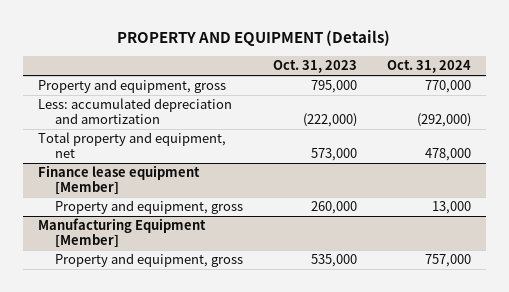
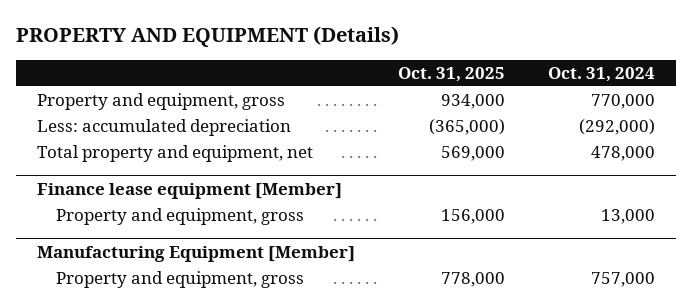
- | Oct. 31, 2023 | Oct. 31, 2024
+ | Oct. 31, 2025 | Oct. 31, 2024
- Less: accumulated depreciation and amortization | (222,000) | (292,000)
+ Less: accumulated depreciation | (365,000) | (292,000)

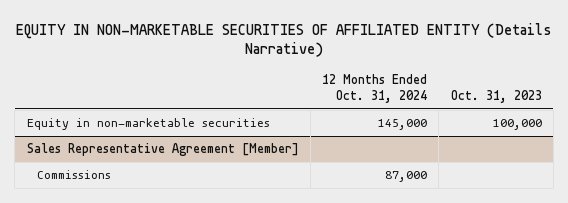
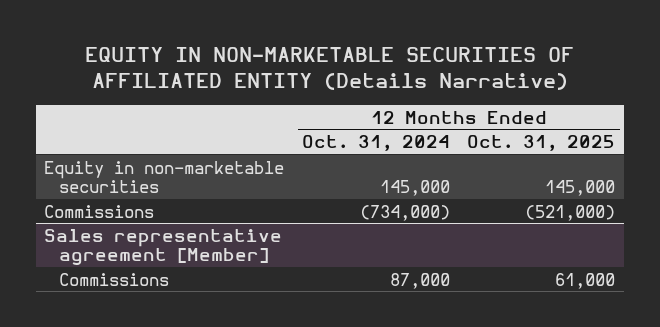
- | 12 Months Ended Oct. 31, 2024 | Oct. 31, 2023
+ | 12 Months Ended Oct. 31, 2024 | 12 Months Ended Oct. 31, 2025
- Sales Representative Agreement [Member]
+ Commissions | (734,000) | (521,000)
+ Sales representative agreement [Member]

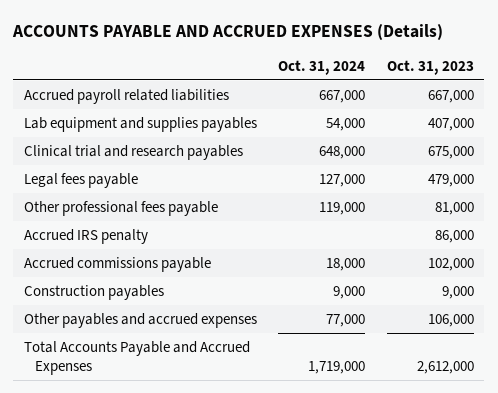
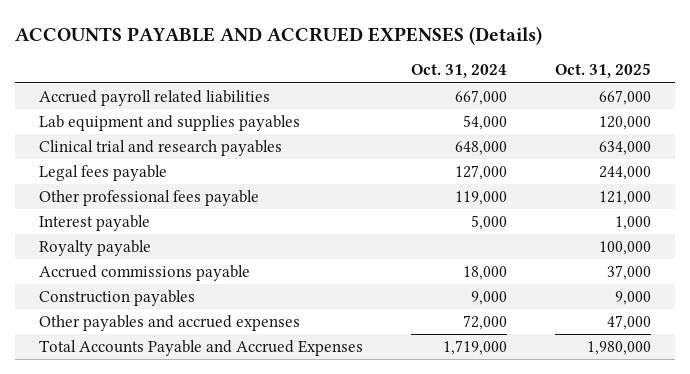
- | Oct. 31, 2024 | Oct. 31, 2023
+ | Oct. 31, 2024 | Oct. 31, 2025
- Accrued IRS penalty | | 86,000
+ Interest payable | 5,000 | 1,000
+ Royalty payable | | 100,000
- Other payables and accrued expenses | 77,000 | 106,000
+ Other payables and accrued expenses | 72,000 | 47,000

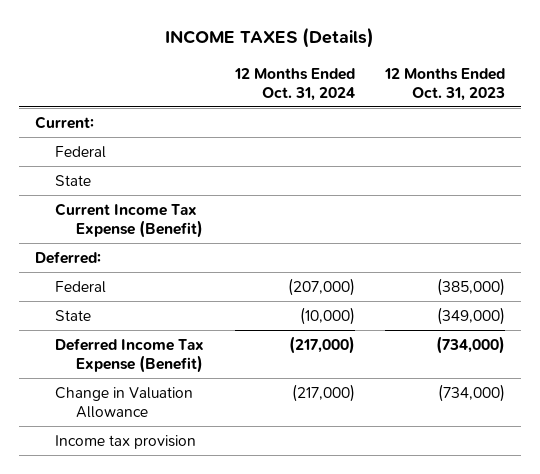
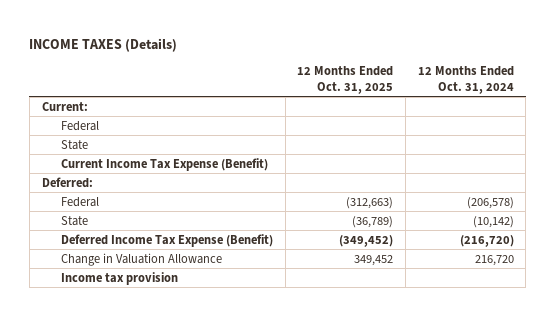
- | 12 Months Ended Oct. 31, 2024 | 12 Months Ended Oct. 31, 2023
+ | 12 Months Ended Oct. 31, 2025 | 12 Months Ended Oct. 31, 2024
- Federal | (207,000) | (385,000)
- State | (10,000) | (349,000)
- Deferred Income Tax Expense (Benefit) | (217,000) | (734,000)
- Change in Valuation Allowance | (217,000) | (734,000)
+ Federal | (312,663) | (206,578)
+ State | (36,789) | (10,142)
+ Deferred Income Tax Expense (Benefit) | (349,452) | (216,720)
+ Change in Valuation Allowance | 349,452 | 216,720

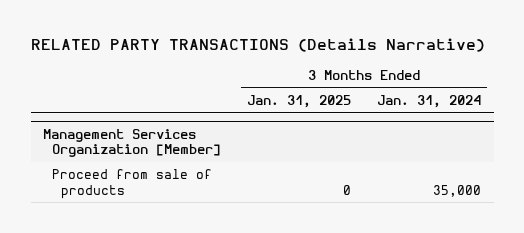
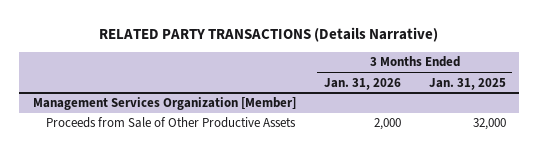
- | 3 Months Ended Jan. 31, 2025 | 3 Months Ended Jan. 31, 2024
+ | 3 Months Ended Jan. 31, 2026 | 3 Months Ended Jan. 31, 2025
@ Management Services Organization [Member]
- Proceed from sale of products | 0 | 35,000
+ Proceeds from Sale of Other Productive Assets | 2,000 | 32,000

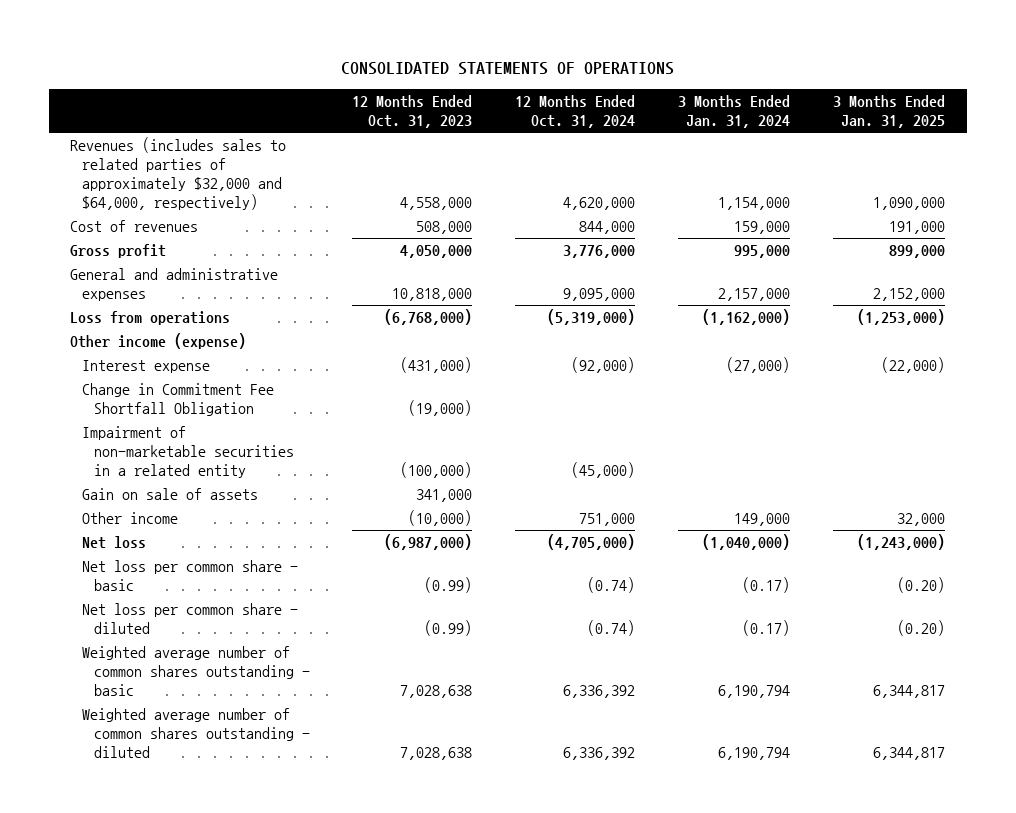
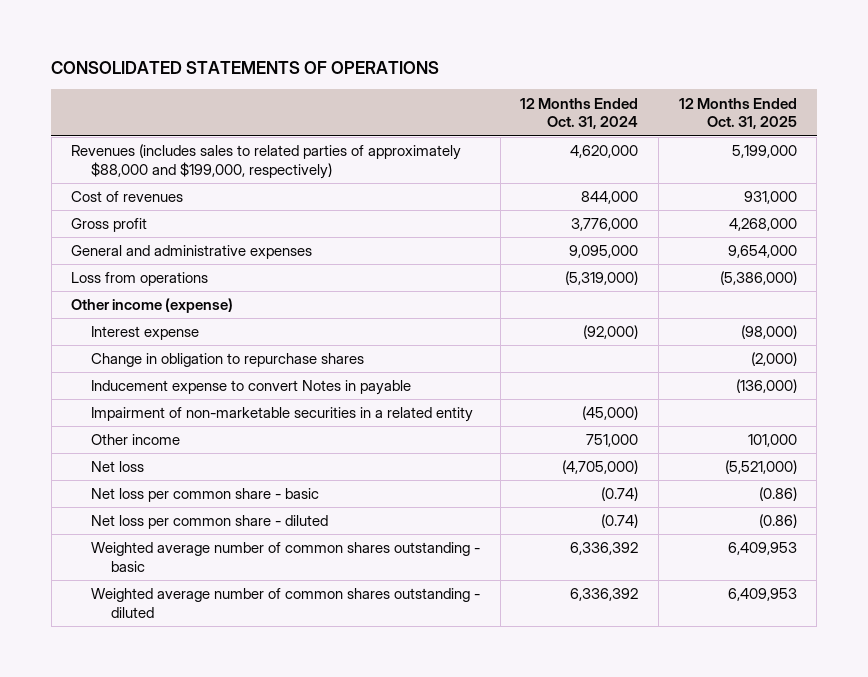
- | 12 Months Ended Oct. 31, 2023 | 12 Months Ended Oct. 31, 2024 | 3 Months Ended Jan. 31, 2024 | 3 Months Ended Jan. 31, 2025
+ | 12 Months Ended Oct. 31, 2024 | 12 Months Ended Oct. 31, 2025
- Revenues (includes sales to related parties of approximately $32,000 and $64,000, respectively) | 4,558,000 | 4,620,000 | 1,154,000 | 1,090,000
+ Revenues (includes sales to related parties of approximately $88,000 and $199,000, respectively) | 4,620,000 | 5,199,000
- Change in Commitment Fee Shortfall Obligation | (19,000) | | |
+ Change in obligation to repurchase shares | | (2,000)
+ Inducement expense to convert Notes in payable | | (136,000)
- Gain on sale of assets | 341,000 | | |

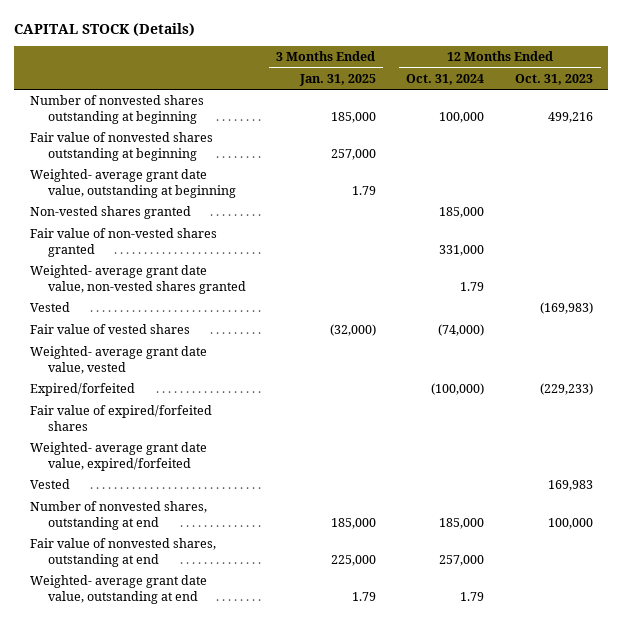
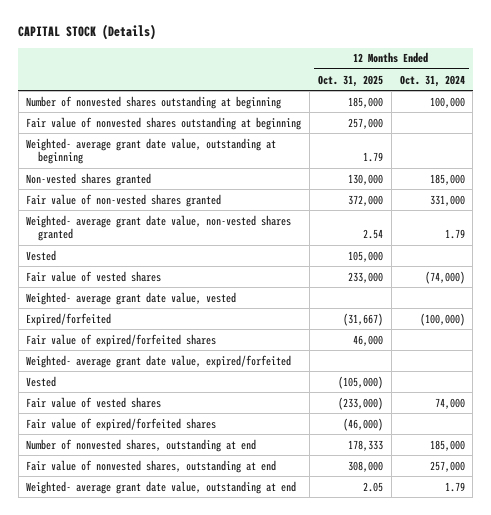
- | 3 Months Ended Jan. 31, 2025 | 12 Months Ended Oct. 31, 2024 | 12 Months Ended Oct. 31, 2023
+ | 12 Months Ended Oct. 31, 2025 | 12 Months Ended Oct. 31, 2024
+ Fair value of vested shares | (233,000) | 74,000
+ Fair value of expired/forfeited shares | (46,000) |

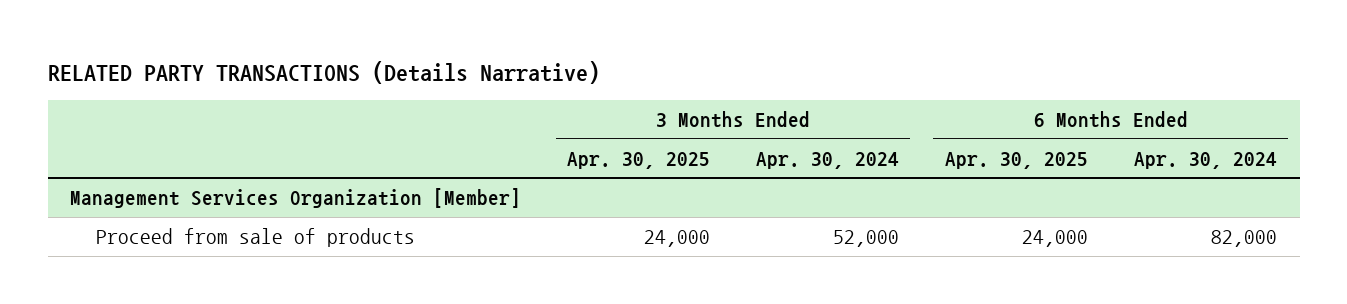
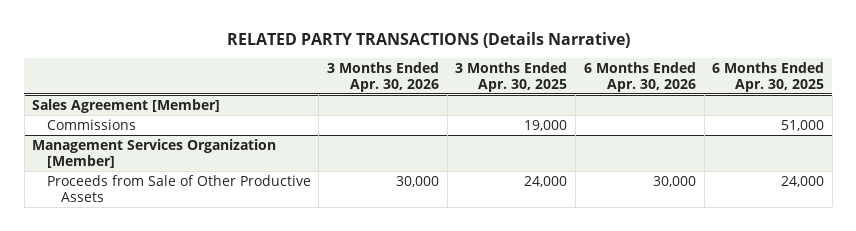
- | 3 Months Ended Apr. 30, 2025 | 3 Months Ended Apr. 30, 2024 | 6 Months Ended Apr. 30, 2025 | 6 Months Ended Apr. 30, 2024
+ | 3 Months Ended Apr. 30, 2026 | 3 Months Ended Apr. 30, 2025 | 6 Months Ended Apr. 30, 2026 | 6 Months Ended Apr. 30, 2025
+ Sales Agreement [Member]
+ Commissions | | 19,000 | | 51,000
@ Management Services Organization [Member]
- Proceed from sale of products | 24,000 | 52,000 | 24,000 | 82,000
+ Proceeds from Sale of Other Productive Assets | 30,000 | 24,000 | 30,000 | 24,000

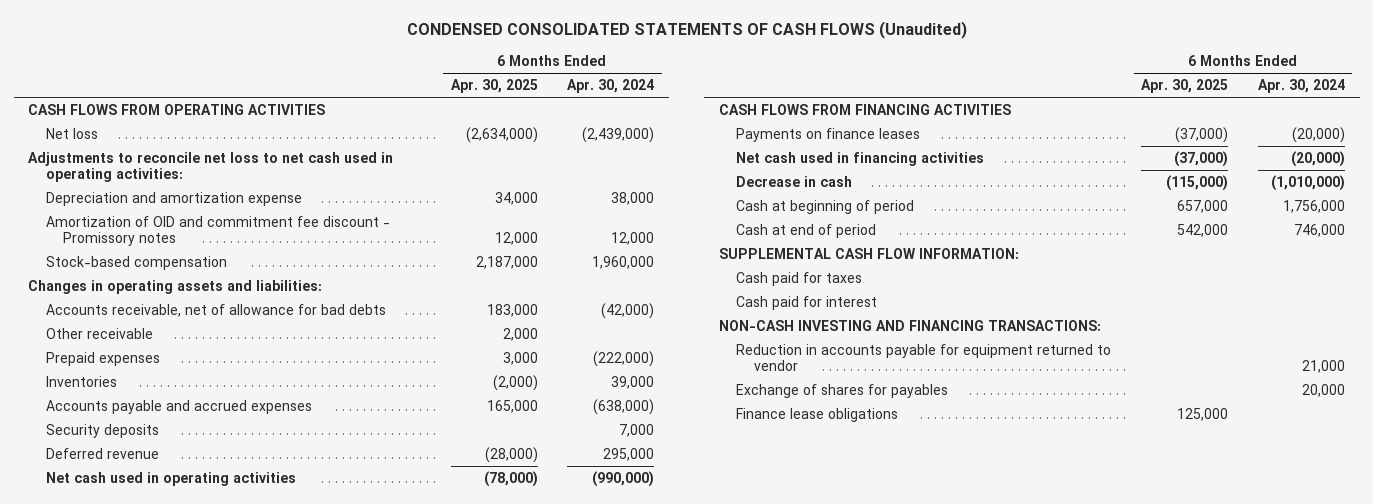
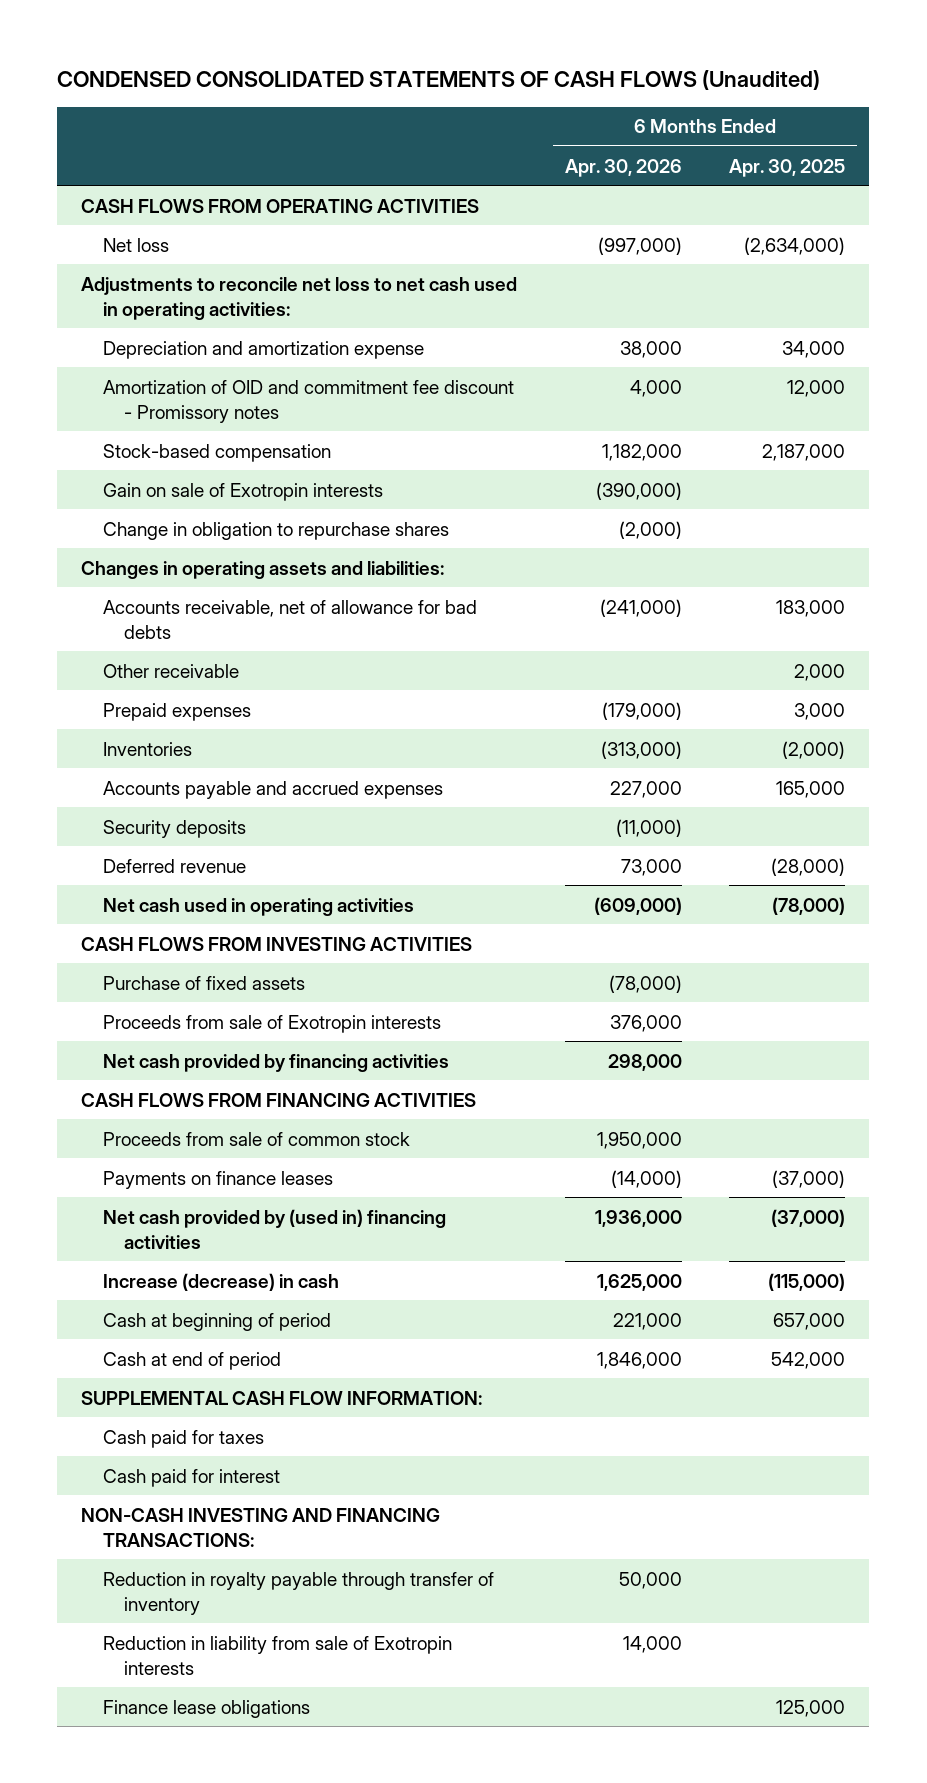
- | 6 Months Ended Apr. 30, 2025 | 6 Months Ended Apr. 30, 2024
+ | 6 Months Ended Apr. 30, 2026 | 6 Months Ended Apr. 30, 2025
+ Gain on sale of Exotropin interests | (390,000) |
+ Change in obligation to repurchase shares | (2,000) |
+ CASH FLOWS FROM INVESTING ACTIVITIES
+ Purchase of fixed assets | (78,000) |
+ Proceeds from sale of Exotropin interests | 376,000 |
+ Net cash provided by financing activities | 298,000 |
+ Proceeds from sale of common stock | 1,950,000 |
- Net cash used in financing activities | (37,000) | (20,000)
- Decrease in cash | (115,000) | (1,010,000)
+ Net cash provided by (used in) financing activities | 1,936,000 | (37,000)
+ Increase (decrease) in cash | 1,625,000 | (115,000)
- Reduction in accounts payable for equipment returned to vendor | | 21,000
- Exchange of shares for payables | | 20,000
+ Reduction in royalty payable through transfer of inventory | 50,000 |
+ Reduction in liability from sale of Exotropin interests | 14,000 |

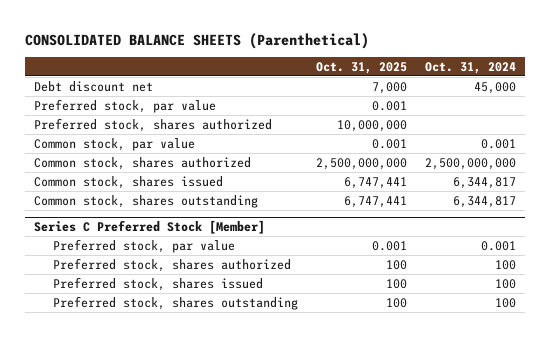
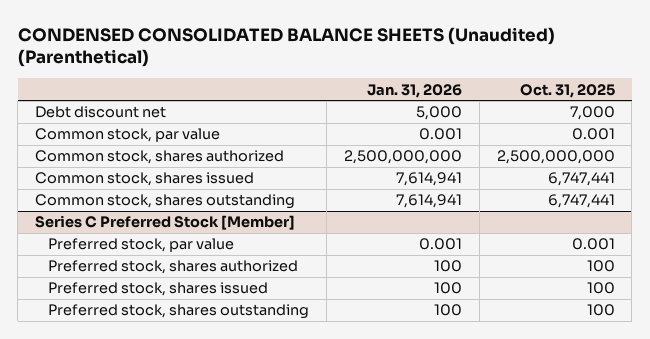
- CONSOLIDATED BALANCE SHEETS (Parenthetical)
+ CONDENSED CONSOLIDATED BALANCE SHEETS (Unaudited) (Parenthetical)
- | Oct. 31, 2025 | Oct. 31, 2024
+ | Jan. 31, 2026 | Oct. 31, 2025
- Preferred stock, par value | 0.001 |
- Preferred stock, shares authorized | 10,000,000 |

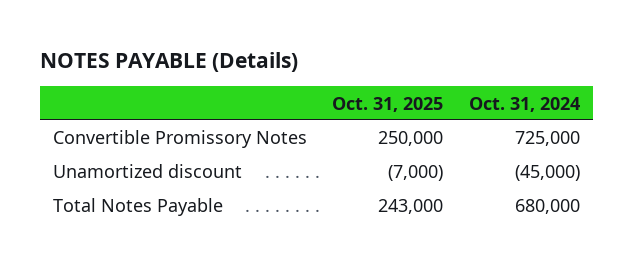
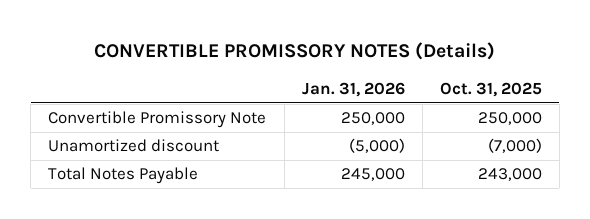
- NOTES PAYABLE (Details)
+ CONVERTIBLE PROMISSORY NOTES (Details)
- | Oct. 31, 2025 | Oct. 31, 2024
+ | Jan. 31, 2026 | Oct. 31, 2025
- Convertible Promissory Notes | 250,000 | 725,000
+ Convertible Promissory Note | 250,000 | 250,000

